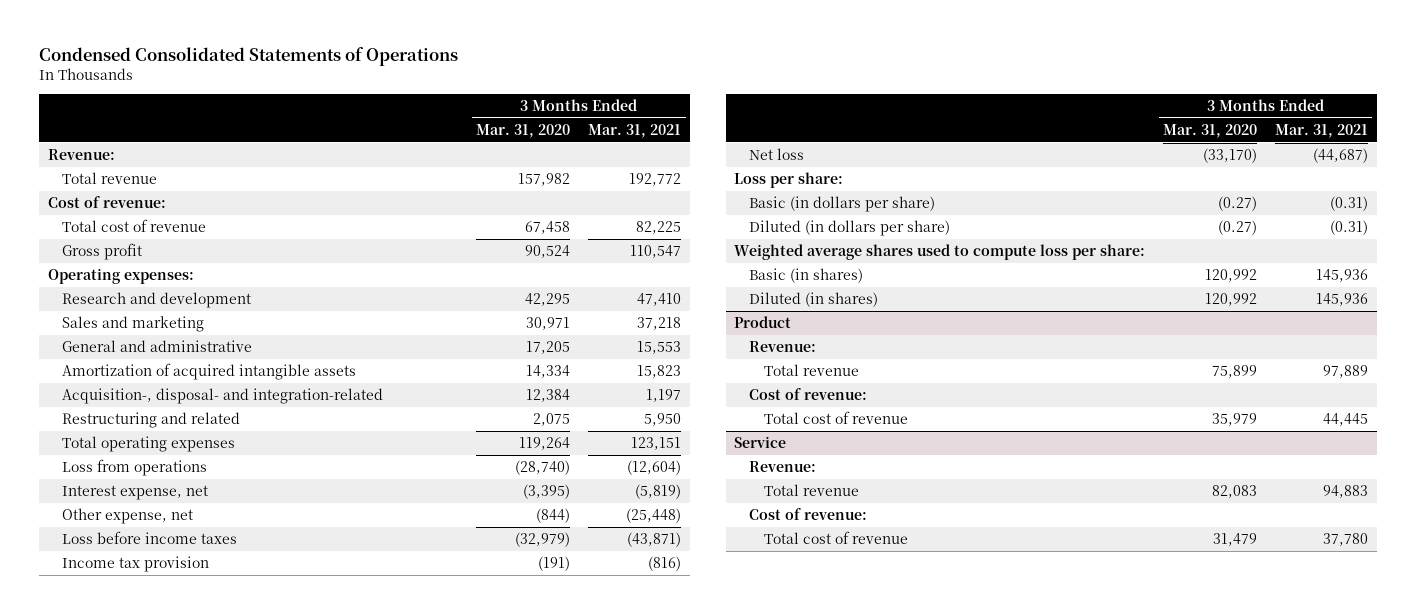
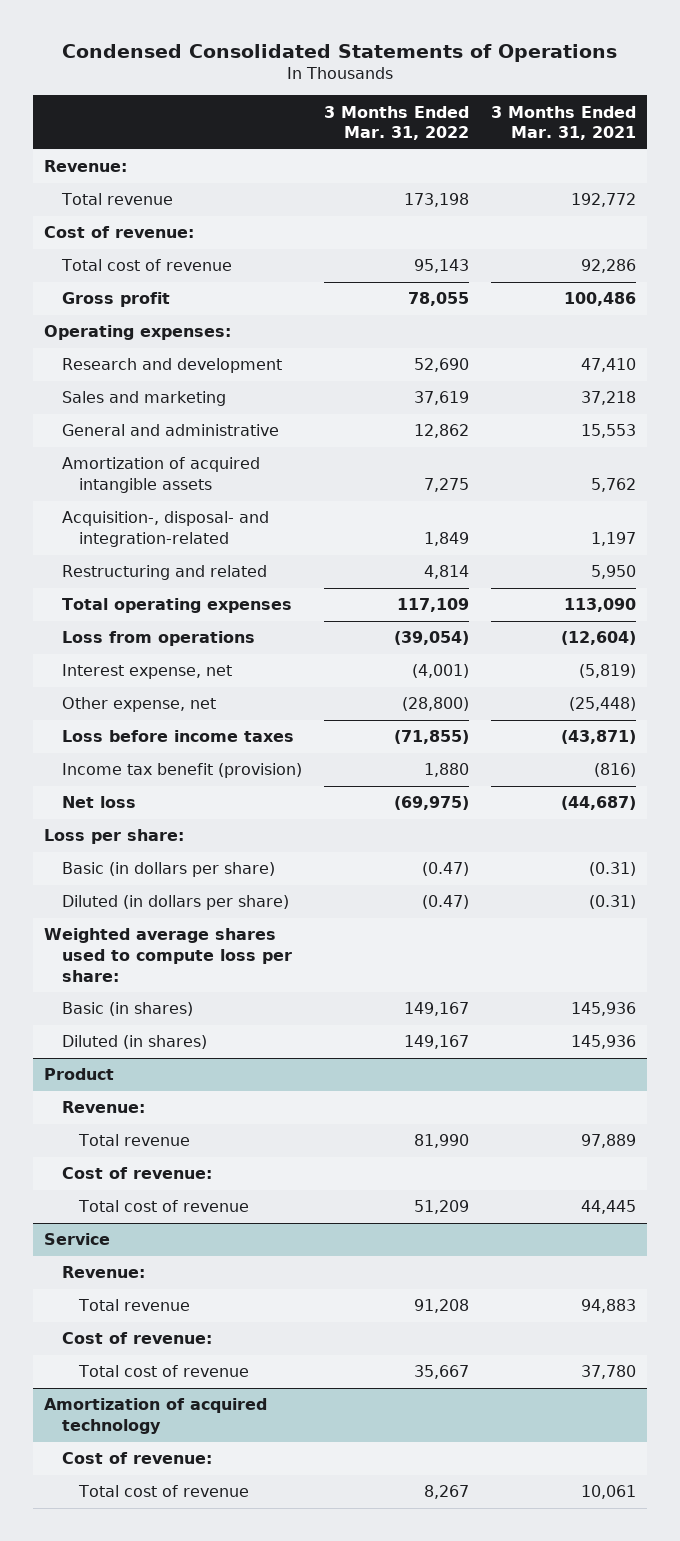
- | 3 Months Ended Mar. 31, 2020 | 3 Months Ended Mar. 31, 2021
+ | 3 Months Ended Mar. 31, 2022 | 3 Months Ended Mar. 31, 2021
- Total cost of revenue | 67,458 | 82,225
- Gross profit | 90,524 | 110,547
+ Total cost of revenue | 95,143 | 92,286
+ Gross profit | 78,055 | 100,486
- Amortization of acquired intangible assets | 14,334 | 15,823
+ Amortization of acquired intangible assets | 7,275 | 5,762
- Total operating expenses | 119,264 | 123,151
+ Total operating expenses | 117,109 | 113,090
- Income tax provision | (191) | (816)
+ Income tax benefit (provision) | 1,880 | (816)
+ Amortization of acquired technology
+ Cost of revenue:
+ Total cost of revenue | 8,267 | 10,061

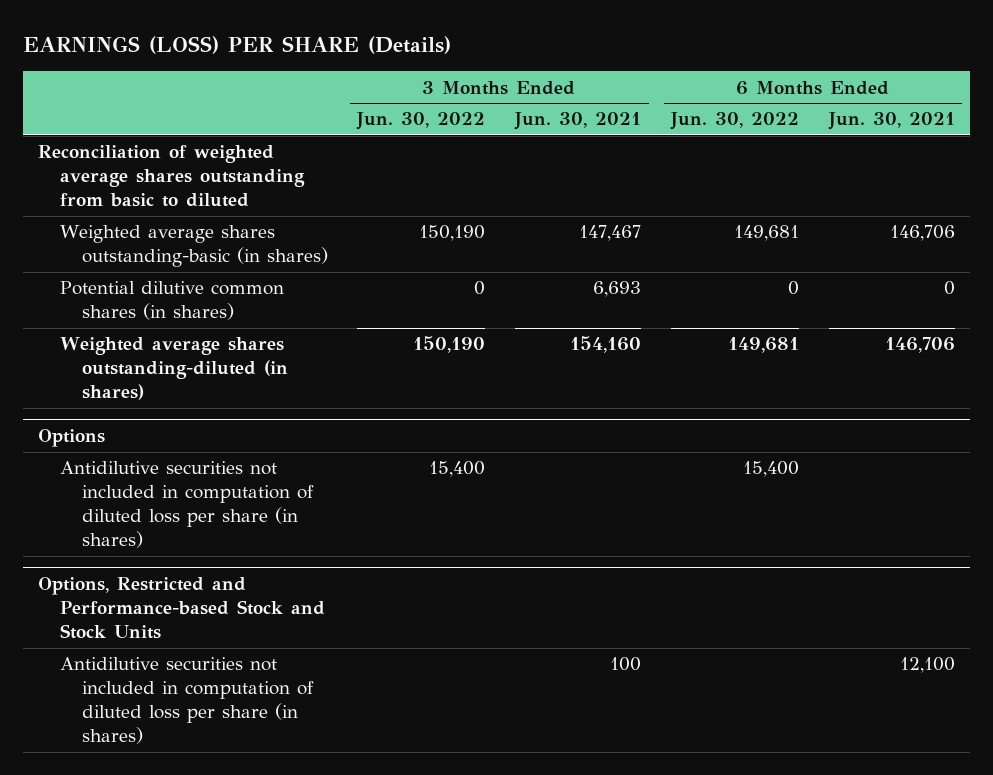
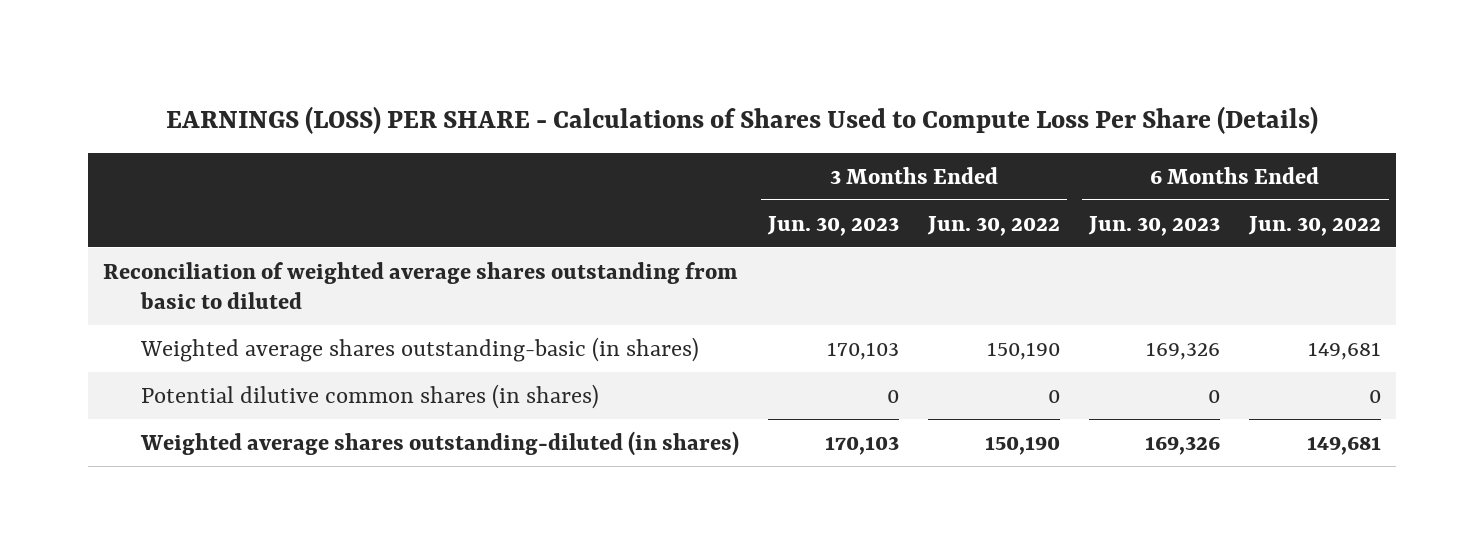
- EARNINGS (LOSS) PER SHARE (Details)
+ EARNINGS (LOSS) PER SHARE - Calculations of Shares Used to Compute Loss Per Share (Details)
- | 3 Months Ended Jun. 30, 2022 | 3 Months Ended Jun. 30, 2021 | 6 Months Ended Jun. 30, 2022 | 6 Months Ended Jun. 30, 2021
+ | 3 Months Ended Jun. 30, 2023 | 3 Months Ended Jun. 30, 2022 | 6 Months Ended Jun. 30, 2023 | 6 Months Ended Jun. 30, 2022
- Options
- Antidilutive securities not included in computation of diluted loss per share (in shares) | 15,400 | | 15,400 |
- Options, Restricted and Performance-based Stock and Stock Units
- Antidilutive securities not included in computation of diluted loss per share (in shares) | | 100 | | 12,100

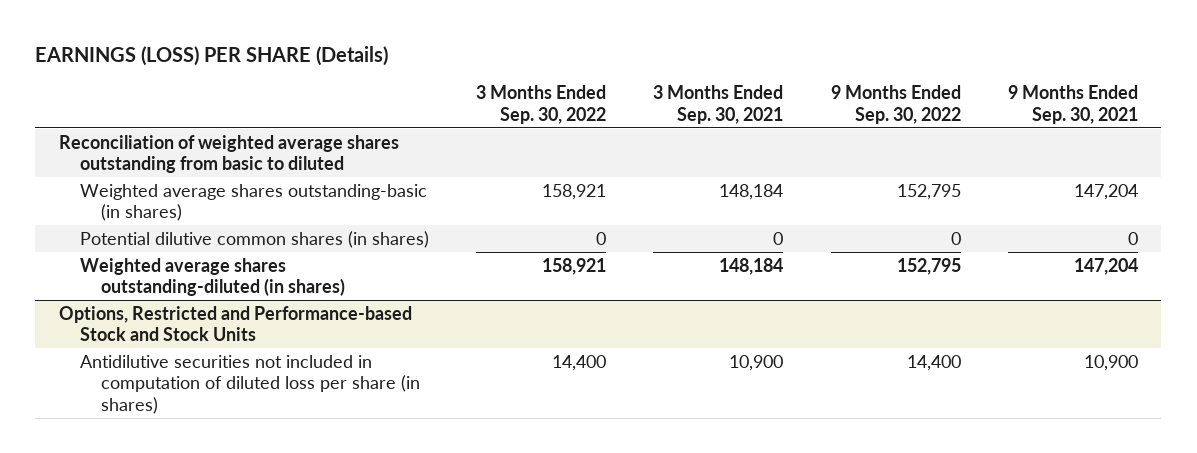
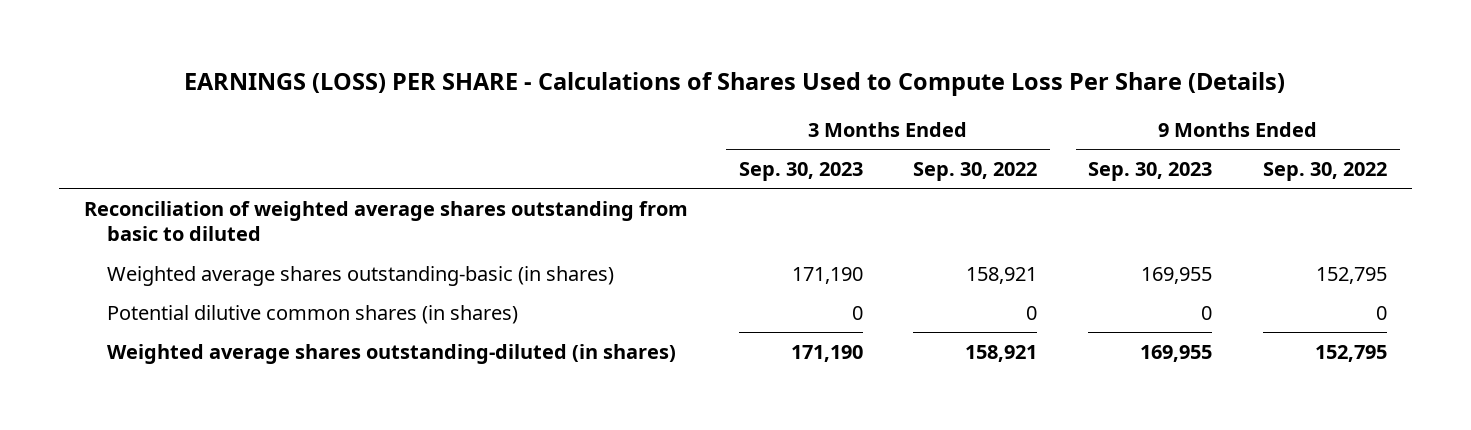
- EARNINGS (LOSS) PER SHARE (Details)
+ EARNINGS (LOSS) PER SHARE - Calculations of Shares Used to Compute Loss Per Share (Details)
- | 3 Months Ended Sep. 30, 2022 | 3 Months Ended Sep. 30, 2021 | 9 Months Ended Sep. 30, 2022 | 9 Months Ended Sep. 30, 2021
+ | 3 Months Ended Sep. 30, 2023 | 3 Months Ended Sep. 30, 2022 | 9 Months Ended Sep. 30, 2023 | 9 Months Ended Sep. 30, 2022
- Options, Restricted and Performance-based Stock and Stock Units
- Antidilutive securities not included in computation of diluted loss per share (in shares) | 14,400 | 10,900 | 14,400 | 10,900

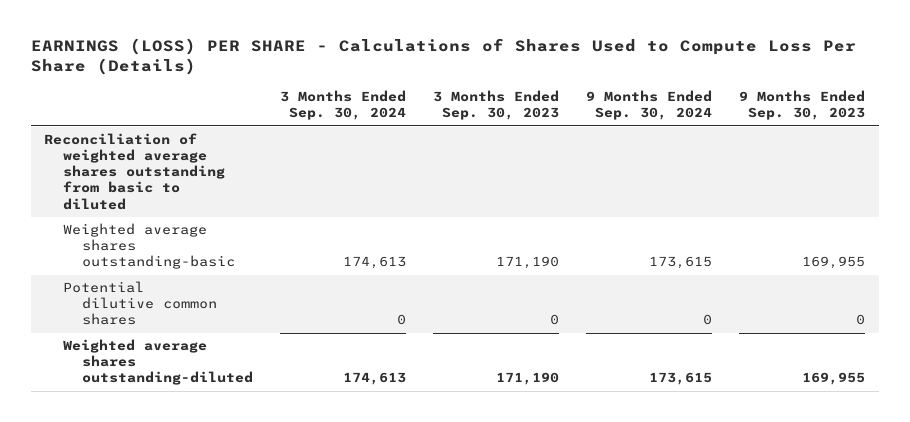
- | 3 Months Ended Sep. 30, 2023 | 3 Months Ended Sep. 30, 2022 | 9 Months Ended Sep. 30, 2023 | 9 Months Ended Sep. 30, 2022
+ | 3 Months Ended Sep. 30, 2024 | 3 Months Ended Sep. 30, 2023 | 9 Months Ended Sep. 30, 2024 | 9 Months Ended Sep. 30, 2023
- Weighted average shares outstanding-basic (in shares) | 171,190 | 158,921 | 169,955 | 152,795
- Potential dilutive common shares (in shares) | 0 | 0 | 0 | 0
- Weighted average shares outstanding-diluted (in shares) | 171,190 | 158,921 | 169,955 | 152,795
+ Weighted average shares outstanding-basic | 174,613 | 171,190 | 173,615 | 169,955
+ Potential dilutive common shares | 0 | 0 | 0 | 0
+ Weighted average shares outstanding-diluted | 174,613 | 171,190 | 173,615 | 169,955

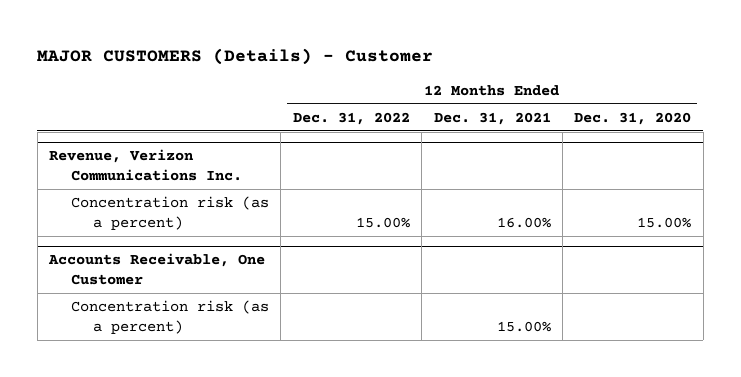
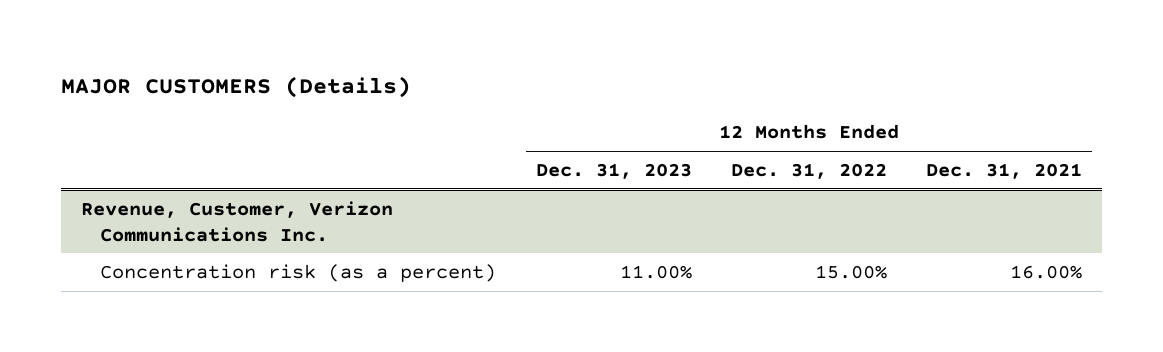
- MAJOR CUSTOMERS (Details) - Customer
+ MAJOR CUSTOMERS (Details)
- | 12 Months Ended Dec. 31, 2022 | 12 Months Ended Dec. 31, 2021 | 12 Months Ended Dec. 31, 2020
+ | 12 Months Ended Dec. 31, 2023 | 12 Months Ended Dec. 31, 2022 | 12 Months Ended Dec. 31, 2021
- Revenue, Verizon Communications Inc.
+ Revenue, Customer, Verizon Communications Inc.
- Accounts Receivable, One Customer
- Concentration risk (as a percent) | | 15.00% |

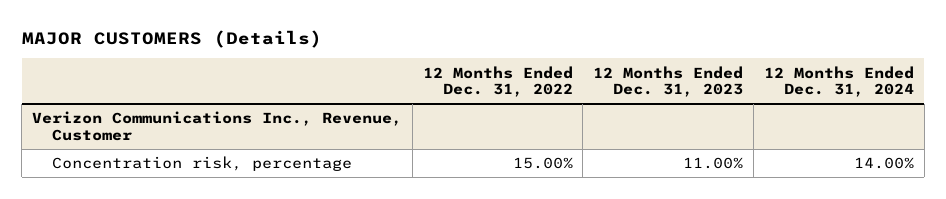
- | 12 Months Ended Dec. 31, 2023 | 12 Months Ended Dec. 31, 2022 | 12 Months Ended Dec. 31, 2021
+ | 12 Months Ended Dec. 31, 2022 | 12 Months Ended Dec. 31, 2023 | 12 Months Ended Dec. 31, 2024
- Revenue, Customer, Verizon Communications Inc.
- Concentration risk (as a percent) | 11.00% | 15.00% | 16.00%
+ Verizon Communications Inc., Revenue, Customer
+ Concentration risk, percentage | 15.00% | 11.00% | 14.00%

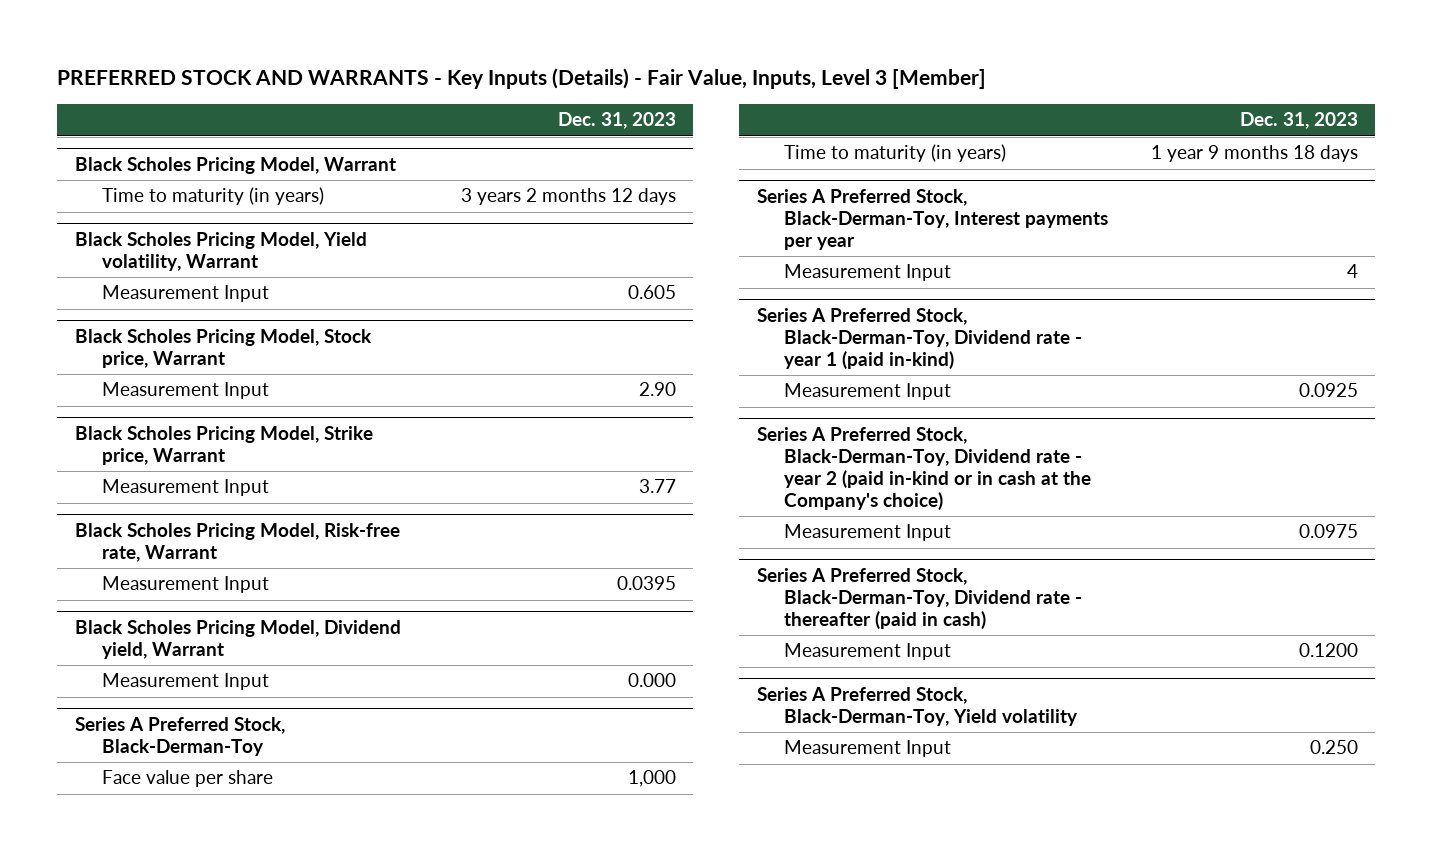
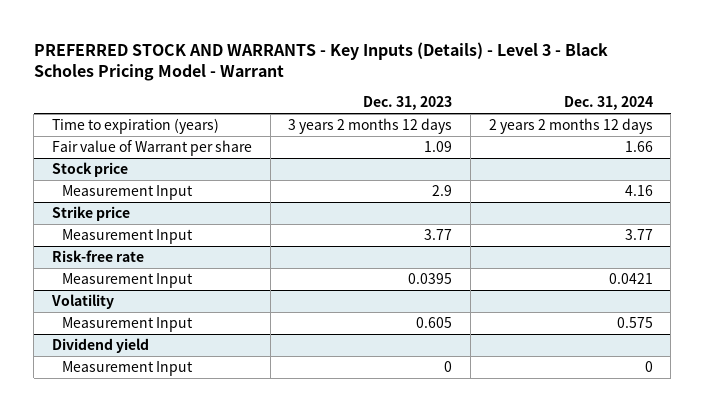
- PREFERRED STOCK AND WARRANTS - Key Inputs (Details) - Fair Value, Inputs, Level 3 [Member]
+ PREFERRED STOCK AND WARRANTS - Key Inputs (Details) - Level 3 - Black Scholes Pricing Model - Warrant
- | Dec. 31, 2023
+ | Dec. 31, 2023 | Dec. 31, 2024
- Black Scholes Pricing Model, Warrant
- Time to maturity (in years) | 3 years 2 months 12 days
- Black Scholes Pricing Model, Yield volatility, Warrant
- Measurement Input | 0.605
- Black Scholes Pricing Model, Stock price, Warrant
- Measurement Input | 2.90
- Black Scholes Pricing Model, Strike price, Warrant
+ Time to expiration (years) | 3 years 2 months 12 days | 2 years 2 months 12 days
+ Fair value of Warrant per share | 1.09 | 1.66
+ Stock price
+ Measurement Input | 2.9 | 4.16
+ Strike price
- Black Scholes Pricing Model, Risk-free rate, Warrant
+ Risk-free rate
- Black Scholes Pricing Model, Dividend yield, Warrant
- Measurement Input | 0.000
- Series A Preferred Stock, Black-Derman-Toy
- Face value per share | 1,000
- Time to maturity (in years) | 1 year 9 months 18 days
- Series A Preferred Stock, Black-Derman-Toy, Interest payments per year
- Measurement Input | 4
- Series A Preferred Stock, Black-Derman-Toy, Dividend rate - year 1 (paid in-kind)
- Measurement Input | 0.0925
- Series A Preferred Stock, Black-Derman-Toy, Dividend rate - year 2 (paid in-kind or in cash at the Company's choice)
- Measurement Input | 0.0975
- Series A Preferred Stock, Black-Derman-Toy, Dividend rate - thereafter (paid in cash)
- Measurement Input | 0.1200
- Series A Preferred Stock, Black-Derman-Toy, Yield volatility
- Measurement Input | 0.250
+ Volatility
+ Measurement Input | 0.605 | 0.575
+ Dividend yield
+ Measurement Input | 0 | 0

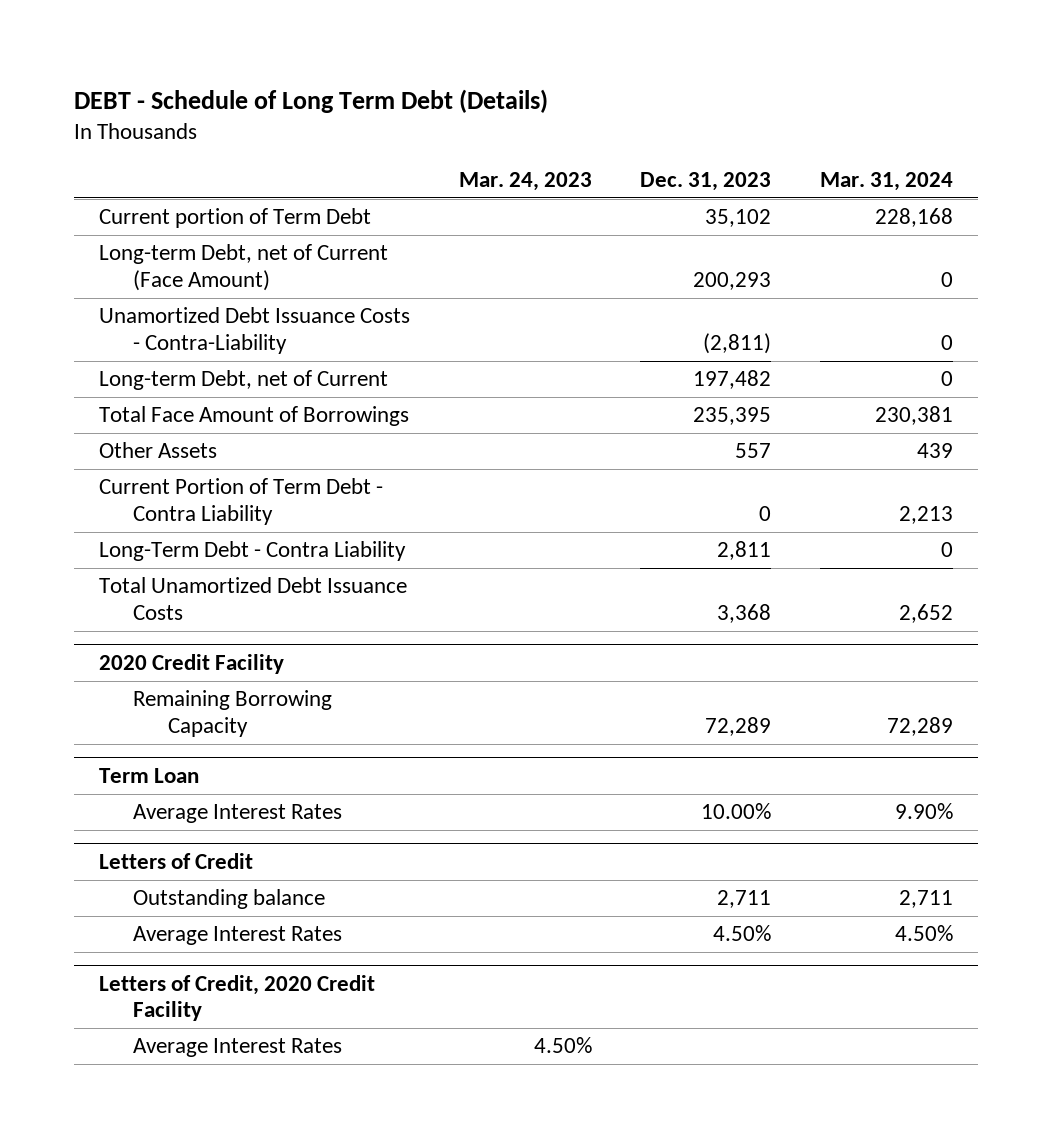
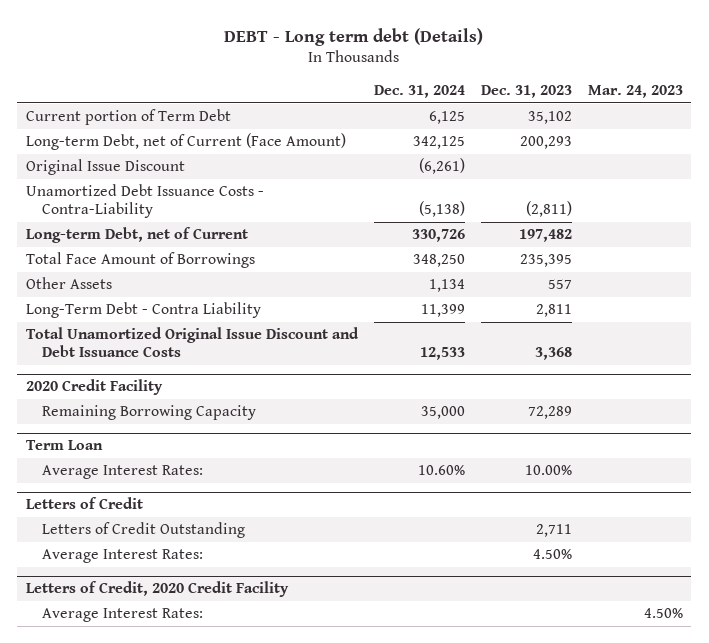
- DEBT - Schedule of Long Term Debt (Details)
+ DEBT - Long term debt (Details)
- | Mar. 24, 2023 | Dec. 31, 2023 | Mar. 31, 2024
+ | Dec. 31, 2024 | Dec. 31, 2023 | Mar. 24, 2023
+ Original Issue Discount | (6,261) | |
- Current Portion of Term Debt - Contra Liability | | 0 | 2,213
- Total Unamortized Debt Issuance Costs | | 3,368 | 2,652
+ Total Unamortized Original Issue Discount and Debt Issuance Costs | 12,533 | 3,368 |
@ Term Loan
- Average Interest Rates | | 10.00% | 9.90%
+ Average Interest Rates: | 10.60% | 10.00% |
@ Letters of Credit
- Outstanding balance | | 2,711 | 2,711
- Average Interest Rates | | 4.50% | 4.50%
+ Letters of Credit Outstanding | | 2,711 |
+ Average Interest Rates: | | 4.50% |
@ Letters of Credit, 2020 Credit Facility
- Average Interest Rates | 4.50% | |
+ Average Interest Rates: | | | 4.50%

